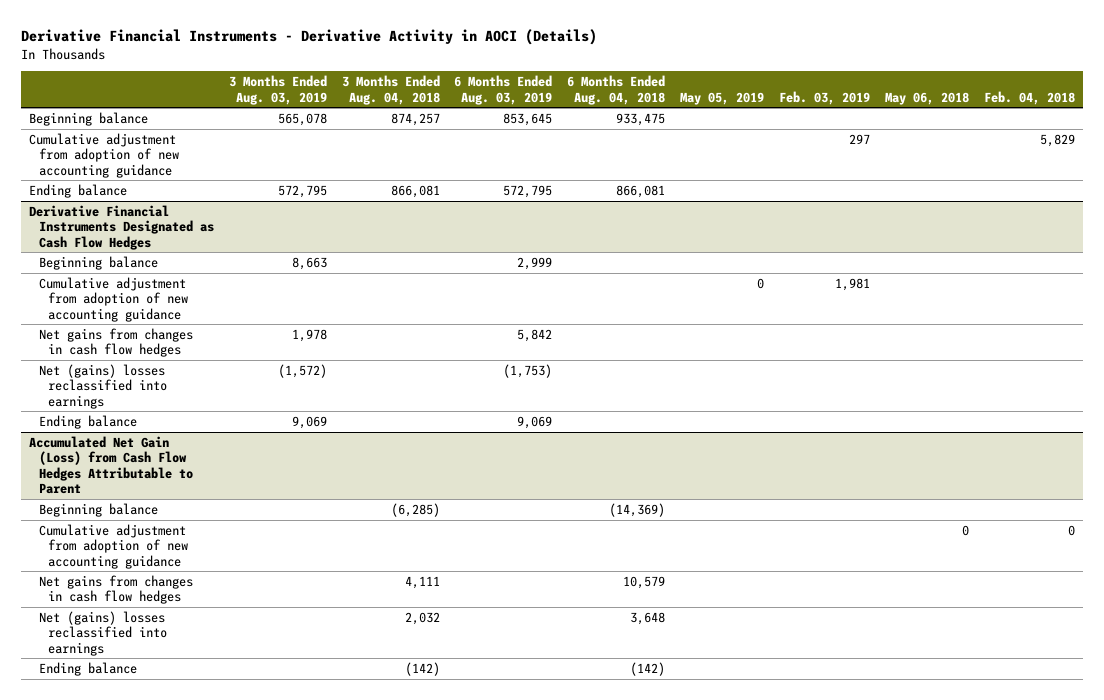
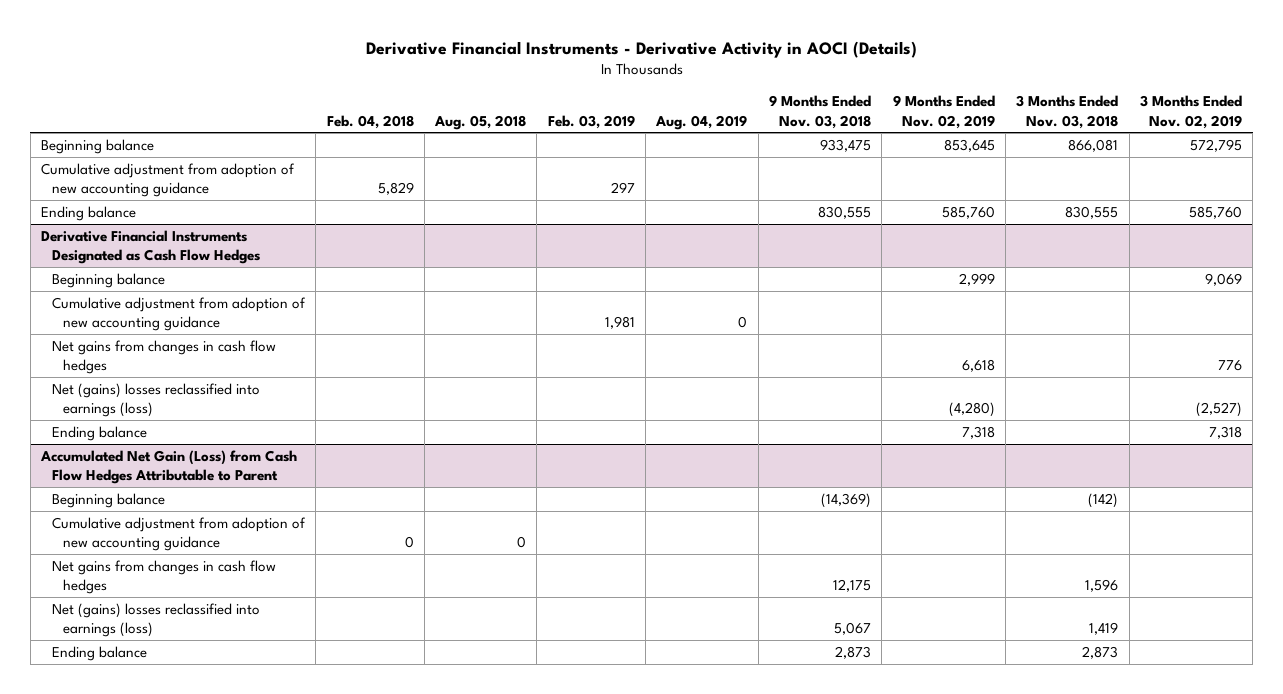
- | 3 Months Ended Aug. 03, 2019 | 3 Months Ended Aug. 04, 2018 | 6 Months Ended Aug. 03, 2019 | 6 Months Ended Aug. 04, 2018 | May 05, 2019 | Feb. 03, 2019 | May 06, 2018 | Feb. 04, 2018
+ | Feb. 04, 2018 | Aug. 05, 2018 | Feb. 03, 2019 | Aug. 04, 2019 | 9 Months Ended Nov. 03, 2018 | 9 Months Ended Nov. 02, 2019 | 3 Months Ended Nov. 03, 2018 | 3 Months Ended Nov. 02, 2019
@ Derivative Financial Instruments Designated as Cash Flow Hedges
- Net (gains) losses reclassified into earnings | (1,572) | | (1,753) | | | | |
+ Net (gains) losses reclassified into earnings (loss) | | | | | | (4,280) | | (2,527)
@ Accumulated Net Gain (Loss) from Cash Flow Hedges Attributable to Parent
- Net (gains) losses reclassified into earnings | | 2,032 | | 3,648 | | | |
+ Net (gains) losses reclassified into earnings (loss) | | | | | 5,067 | | 1,419 |

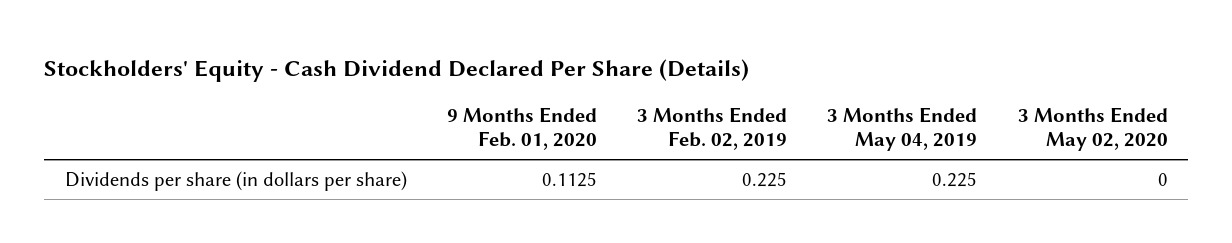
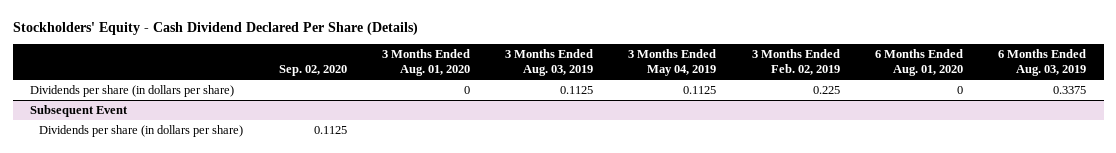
- | 9 Months Ended Feb. 01, 2020 | 3 Months Ended Feb. 02, 2019 | 3 Months Ended May 04, 2019 | 3 Months Ended May 02, 2020
+ | Sep. 02, 2020 | 3 Months Ended Aug. 01, 2020 | 3 Months Ended Aug. 03, 2019 | 3 Months Ended May 04, 2019 | 3 Months Ended Feb. 02, 2019 | 6 Months Ended Aug. 01, 2020 | 6 Months Ended Aug. 03, 2019
- Dividends per share (in dollars per share) | 0.1125 | 0.225 | 0.225 | 0
+ Dividends per share (in dollars per share) | | 0 | 0.1125 | 0.1125 | 0.225 | 0 | 0.3375
+ Subsequent Event
+ Dividends per share (in dollars per share) | 0.1125 | | | | | |

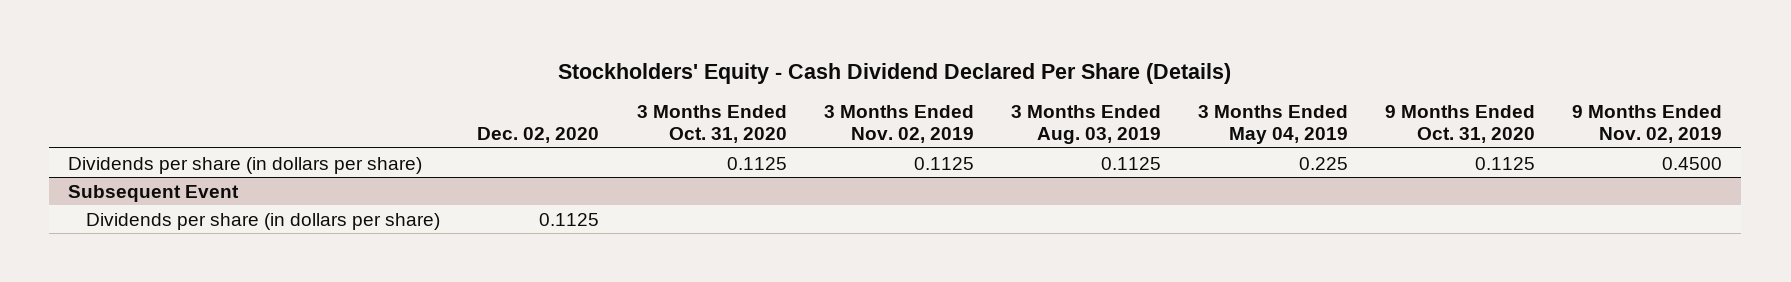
- | Sep. 02, 2020 | 3 Months Ended Aug. 01, 2020 | 3 Months Ended Aug. 03, 2019 | 3 Months Ended May 04, 2019 | 3 Months Ended Feb. 02, 2019 | 6 Months Ended Aug. 01, 2020 | 6 Months Ended Aug. 03, 2019
+ | Dec. 02, 2020 | 3 Months Ended Oct. 31, 2020 | 3 Months Ended Nov. 02, 2019 | 3 Months Ended Aug. 03, 2019 | 3 Months Ended May 04, 2019 | 9 Months Ended Oct. 31, 2020 | 9 Months Ended Nov. 02, 2019
- Dividends per share (in dollars per share) | | 0 | 0.1125 | 0.1125 | 0.225 | 0 | 0.3375
+ Dividends per share (in dollars per share) | | 0.1125 | 0.1125 | 0.1125 | 0.225 | 0.1125 | 0.4500

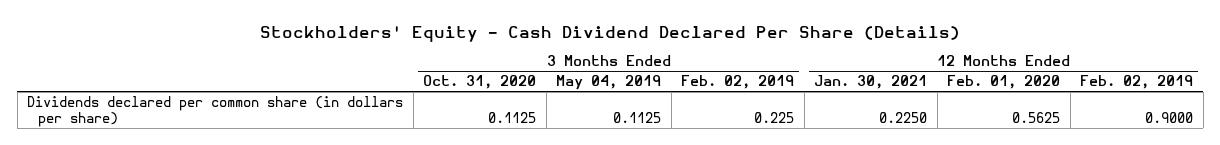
- | Dec. 02, 2020 | 3 Months Ended Oct. 31, 2020 | 3 Months Ended Nov. 02, 2019 | 3 Months Ended Aug. 03, 2019 | 3 Months Ended May 04, 2019 | 9 Months Ended Oct. 31, 2020 | 9 Months Ended Nov. 02, 2019
+ | 3 Months Ended Oct. 31, 2020 | 3 Months Ended May 04, 2019 | 3 Months Ended Feb. 02, 2019 | 12 Months Ended Jan. 30, 2021 | 12 Months Ended Feb. 01, 2020 | 12 Months Ended Feb. 02, 2019
- Dividends per share (in dollars per share) | | 0.1125 | 0.1125 | 0.1125 | 0.225 | 0.1125 | 0.4500
- Subsequent Event
- Dividends per share (in dollars per share) | 0.1125 | | | | | |
+ Dividends declared per common share (in dollars per share) | 0.1125 | 0.1125 | 0.225 | 0.2250 | 0.5625 | 0.9000

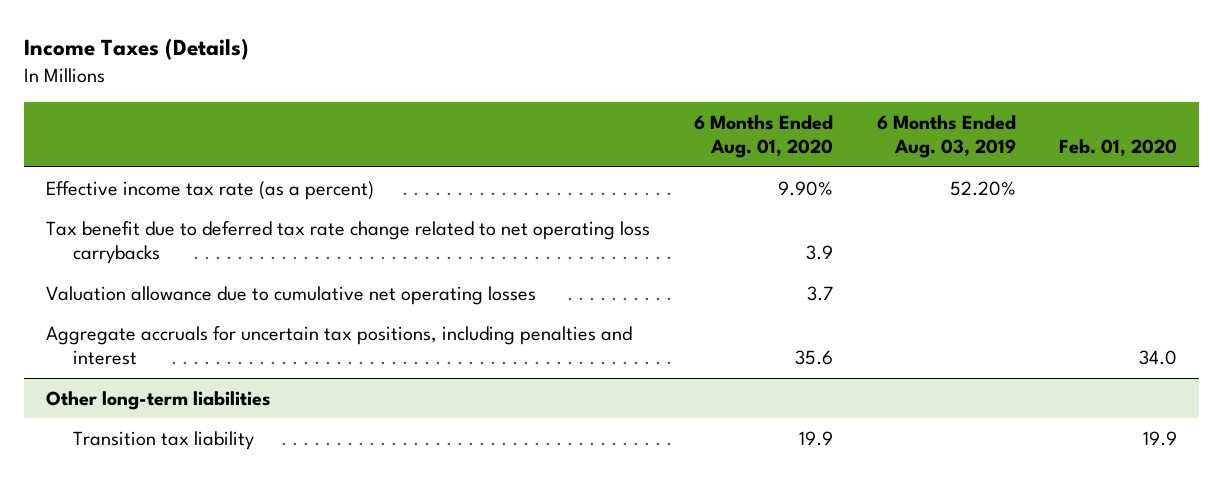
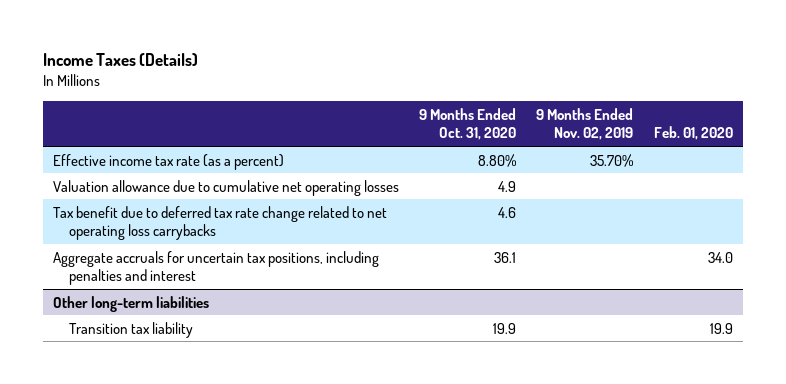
- | 6 Months Ended Aug. 01, 2020 | 6 Months Ended Aug. 03, 2019 | Feb. 01, 2020
+ | 9 Months Ended Oct. 31, 2020 | 9 Months Ended Nov. 02, 2019 | Feb. 01, 2020
moved down: Tax benefit due to deferred tax rate change related to net operating loss carrybacks | 4.6 | |

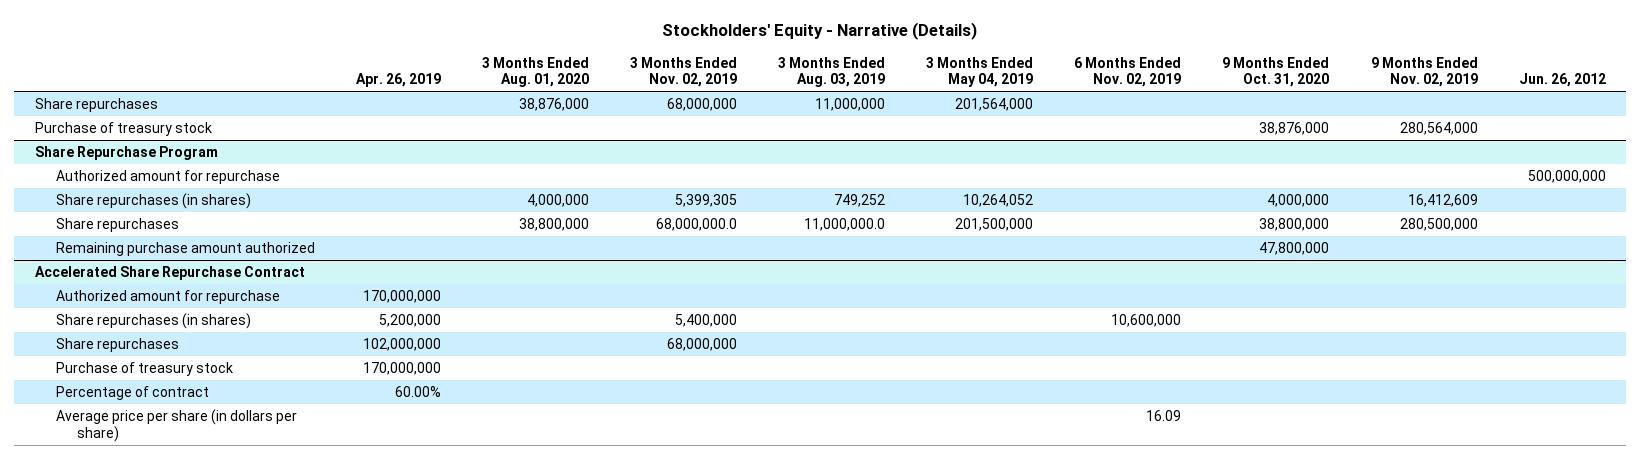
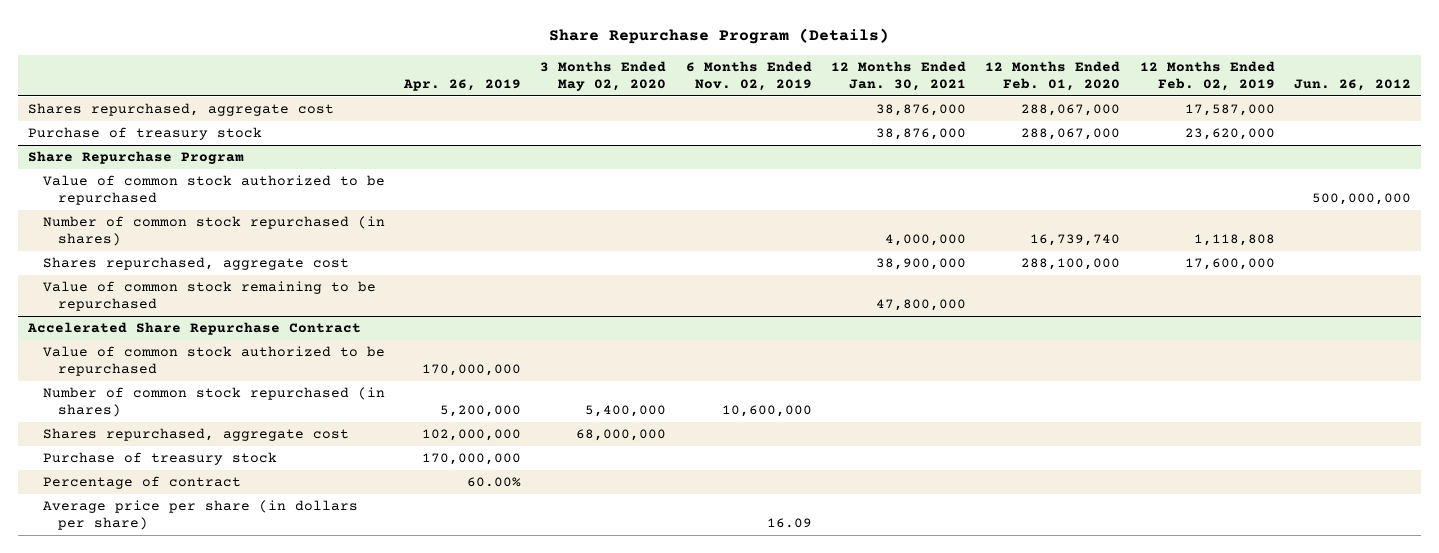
- Stockholders' Equity - Narrative (Details)
+ Share Repurchase Program (Details)
- | Apr. 26, 2019 | 3 Months Ended Aug. 01, 2020 | 3 Months Ended Nov. 02, 2019 | 3 Months Ended Aug. 03, 2019 | 3 Months Ended May 04, 2019 | 6 Months Ended Nov. 02, 2019 | 9 Months Ended Oct. 31, 2020 | 9 Months Ended Nov. 02, 2019 | Jun. 26, 2012
+ | Apr. 26, 2019 | 3 Months Ended May 02, 2020 | 6 Months Ended Nov. 02, 2019 | 12 Months Ended Jan. 30, 2021 | 12 Months Ended Feb. 01, 2020 | 12 Months Ended Feb. 02, 2019 | Jun. 26, 2012
- Share repurchases | | 38,876,000 | 68,000,000 | 11,000,000 | 201,564,000 | | | |
+ Shares repurchased, aggregate cost | | | | 38,876,000 | 288,067,000 | 17,587,000 |
@ Share Repurchase Program
- Authorized amount for repurchase | | | | | | | | | 500,000,000
- Share repurchases (in shares) | | 4,000,000 | 5,399,305 | 749,252 | 10,264,052 | | 4,000,000 | 16,412,609 |
- Share repurchases | | 38,800,000 | 68,000,000.0 | 11,000,000.0 | 201,500,000 | | 38,800,000 | 280,500,000 |
- Remaining purchase amount authorized | | | | | | | 47,800,000 | |
+ Value of common stock authorized to be repurchased | | | | | | | 500,000,000
+ Number of common stock repurchased (in shares) | | | | 4,000,000 | 16,739,740 | 1,118,808 |
+ Shares repurchased, aggregate cost | | | | 38,900,000 | 288,100,000 | 17,600,000 |
+ Value of common stock remaining to be repurchased | | | | 47,800,000 | | |
@ Accelerated Share Repurchase Contract
- Authorized amount for repurchase | 170,000,000 | | | | | | | |
- Share repurchases (in shares) | 5,200,000 | | 5,400,000 | | | 10,600,000 | | |
- Share repurchases | 102,000,000 | | 68,000,000 | | | | | |
+ Value of common stock authorized to be repurchased | 170,000,000 | | | | | |
+ Number of common stock repurchased (in shares) | 5,200,000 | 5,400,000 | 10,600,000 | | | |
+ Shares repurchased, aggregate cost | 102,000,000 | 68,000,000 | | | | |

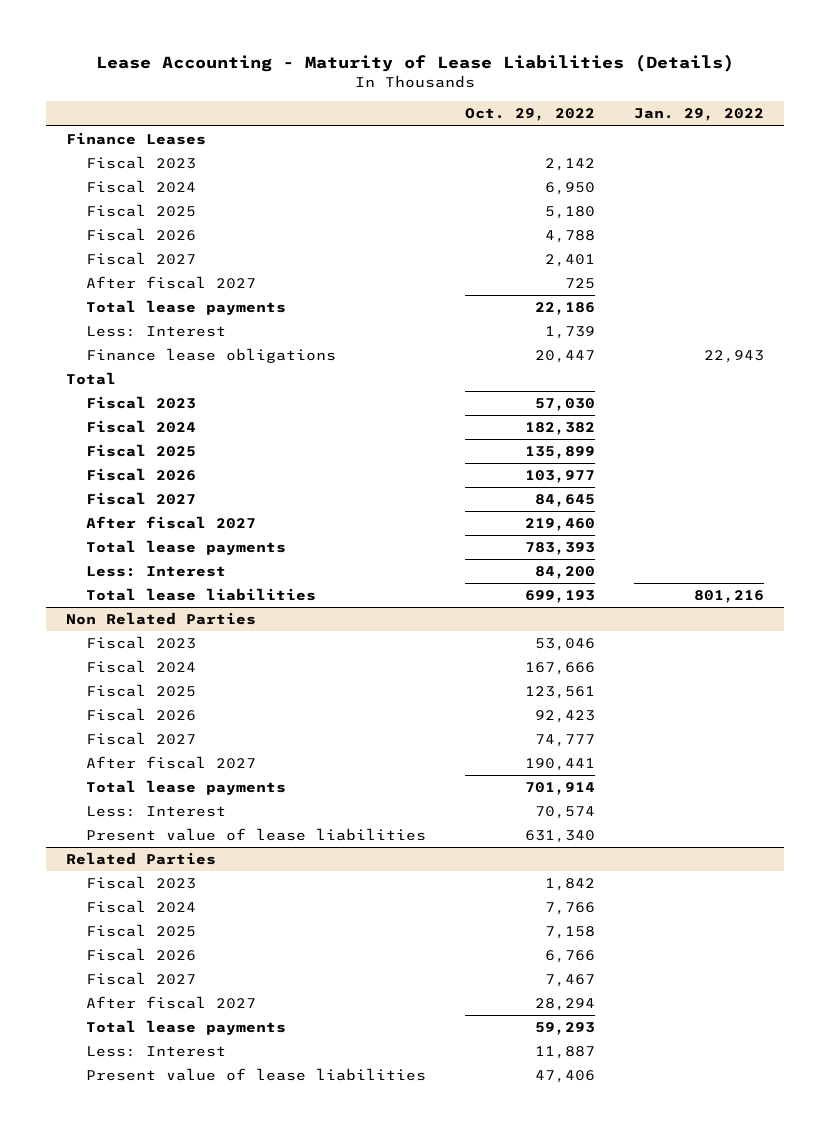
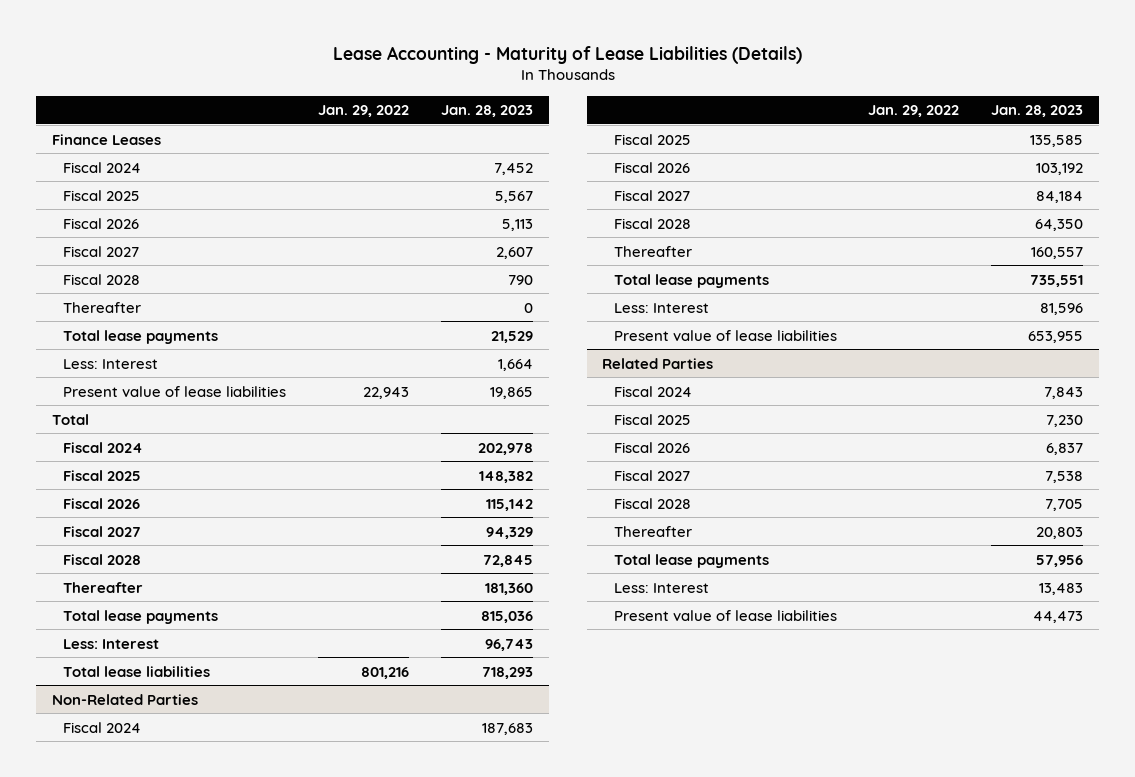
- | Oct. 29, 2022 | Jan. 29, 2022
+ | Jan. 29, 2022 | Jan. 28, 2023
- Fiscal 2023 | 2,142 |
- After fiscal 2027 | 725 |
+ Fiscal 2028 | | 790
+ Thereafter | | 0
- Finance lease obligations | 20,447 | 22,943
+ Present value of lease liabilities | 22,943 | 19,865
- Fiscal 2023 | 57,030 |
- After fiscal 2027 | 219,460 |
+ Fiscal 2028 | | 72,845
+ Thereafter | | 181,360
- Non Related Parties
- Fiscal 2023 | 53,046 |
+ Non-Related Parties
- After fiscal 2027 | 190,441 |
+ Fiscal 2028 | | 64,350
+ Thereafter | | 160,557
@ Related Parties
- Fiscal 2023 | 1,842 |
- After fiscal 2027 | 28,294 |
+ Fiscal 2028 | | 7,705
+ Thereafter | | 20,803

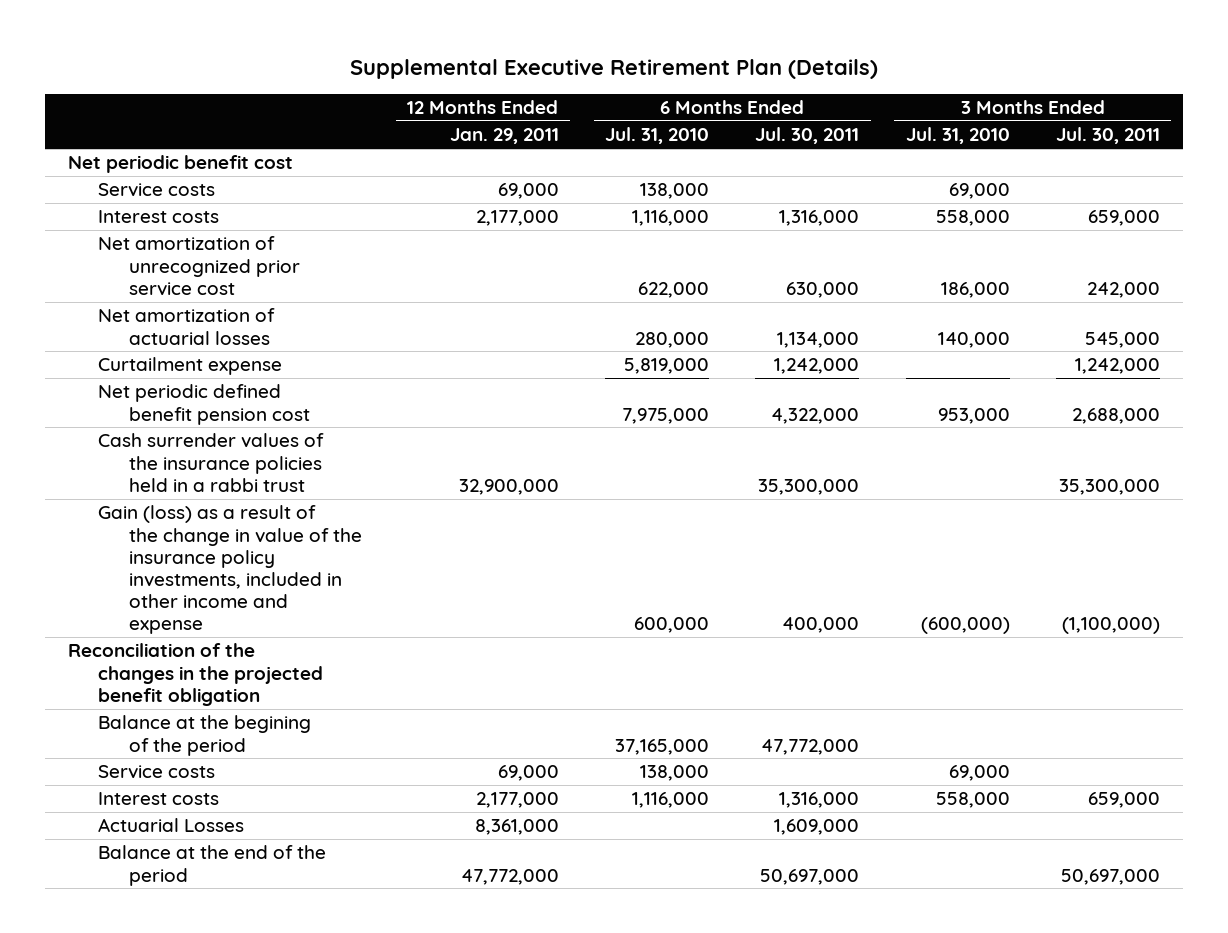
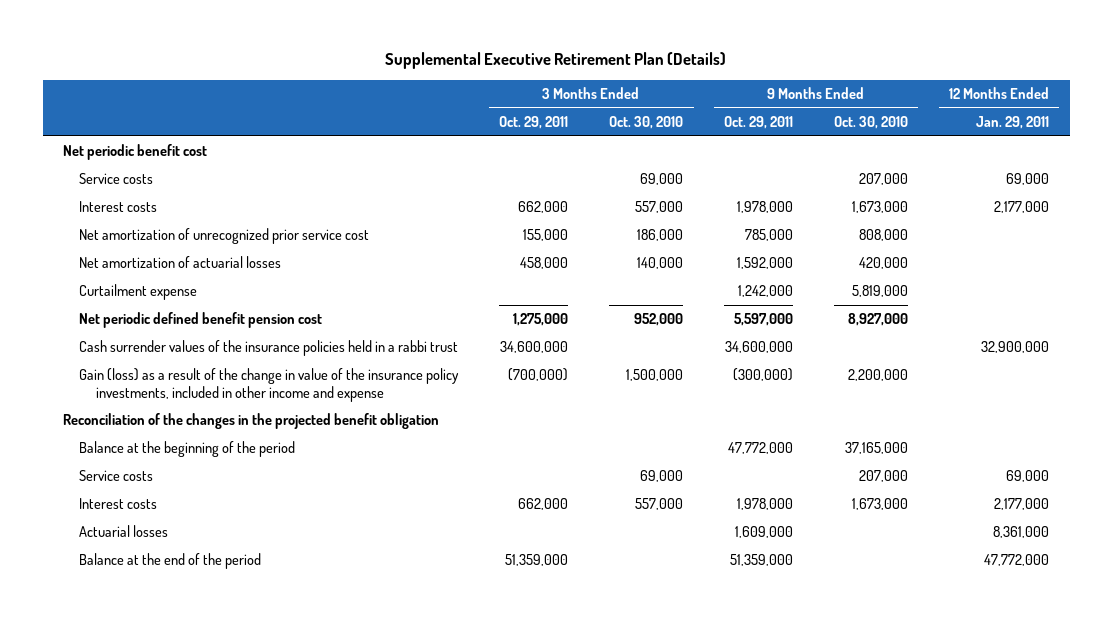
- | 12 Months Ended Jan. 29, 2011 | 6 Months Ended Jul. 31, 2010 | 6 Months Ended Jul. 30, 2011 | 3 Months Ended Jul. 31, 2010 | 3 Months Ended Jul. 30, 2011
+ | 3 Months Ended Oct. 29, 2011 | 3 Months Ended Oct. 30, 2010 | 9 Months Ended Oct. 29, 2011 | 9 Months Ended Oct. 30, 2010 | 12 Months Ended Jan. 29, 2011
- Balance at the begining of the period | | 37,165,000 | 47,772,000 | |
+ Balance at the beginning of the period | | | 47,772,000 | 37,165,000 |
- Actuarial Losses | 8,361,000 | | 1,609,000 | |
+ Actuarial losses | | | 1,609,000 | | 8,361,000

